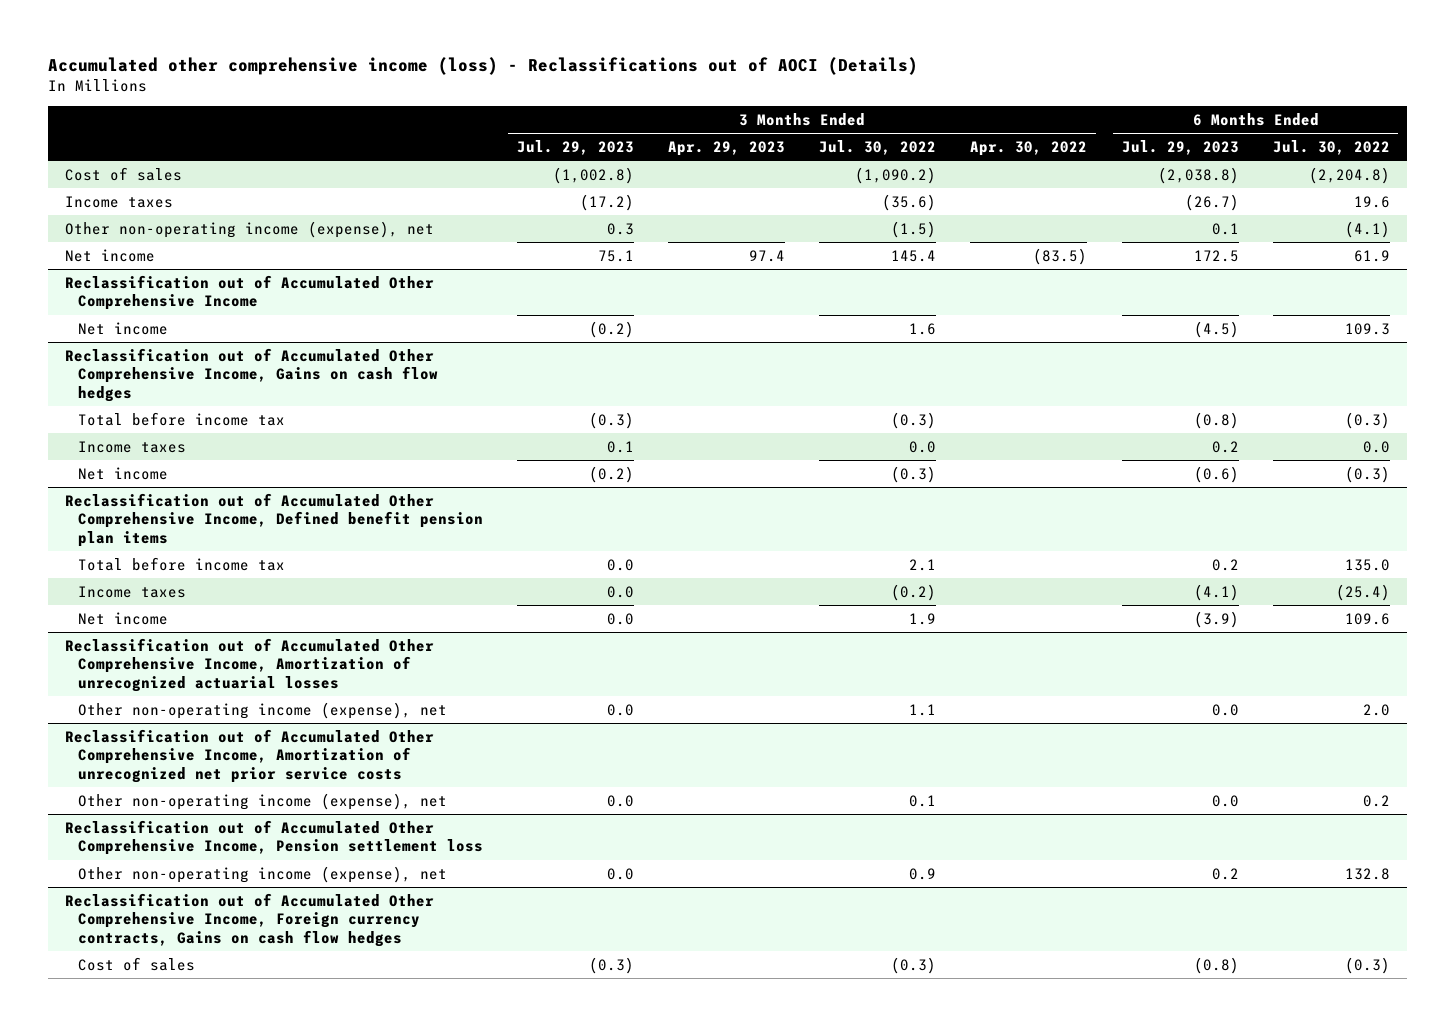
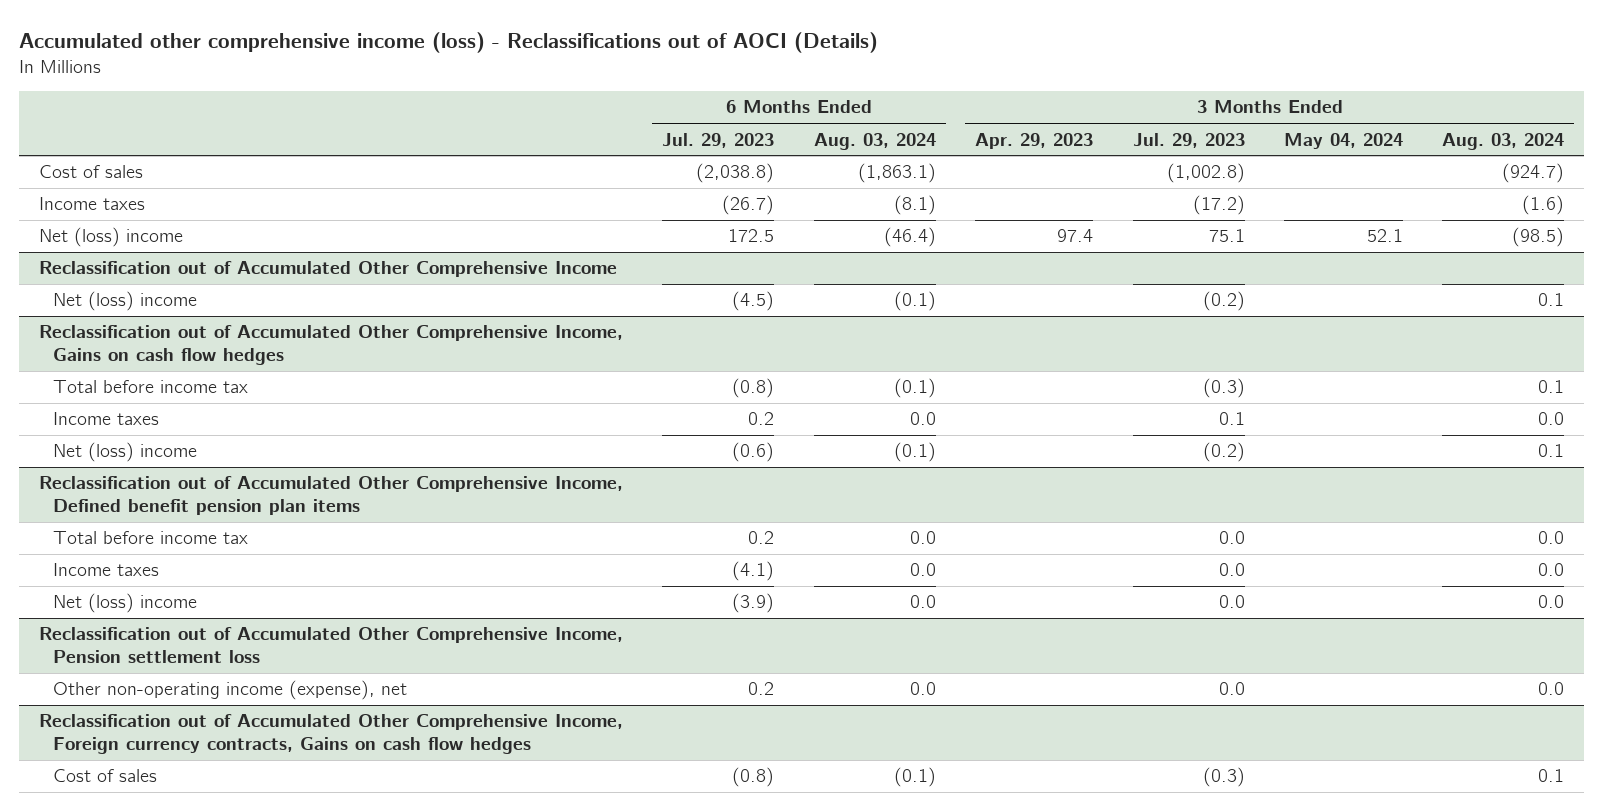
- | 3 Months Ended Jul. 29, 2023 | 3 Months Ended Apr. 29, 2023 | 3 Months Ended Jul. 30, 2022 | 3 Months Ended Apr. 30, 2022 | 6 Months Ended Jul. 29, 2023 | 6 Months Ended Jul. 30, 2022
+ | 6 Months Ended Jul. 29, 2023 | 6 Months Ended Aug. 03, 2024 | 3 Months Ended Apr. 29, 2023 | 3 Months Ended Jul. 29, 2023 | 3 Months Ended May 04, 2024 | 3 Months Ended Aug. 03, 2024
- Other non-operating income (expense), net | 0.3 | | (1.5) | | 0.1 | (4.1)
- Net income | 75.1 | 97.4 | 145.4 | (83.5) | 172.5 | 61.9
+ Net (loss) income | 172.5 | (46.4) | 97.4 | 75.1 | 52.1 | (98.5)
@ Reclassification out of Accumulated Other Comprehensive Income
- Net income | (0.2) | | 1.6 | | (4.5) | 109.3
+ Net (loss) income | (4.5) | (0.1) | | (0.2) | | 0.1
@ Reclassification out of Accumulated Other Comprehensive Income, Gains on cash flow hedges
- Net income | (0.2) | | (0.3) | | (0.6) | (0.3)
+ Net (loss) income | (0.6) | (0.1) | | (0.2) | | 0.1
@ Reclassification out of Accumulated Other Comprehensive Income, Defined benefit pension plan items
- Net income | 0.0 | | 1.9 | | (3.9) | 109.6
- Reclassification out of Accumulated Other Comprehensive Income, Amortization of unrecognized actuarial losses
- Other non-operating income (expense), net | 0.0 | | 1.1 | | 0.0 | 2.0
- Reclassification out of Accumulated Other Comprehensive Income, Amortization of unrecognized net prior service costs
- Other non-operating income (expense), net | 0.0 | | 0.1 | | 0.0 | 0.2
@ Reclassification out of Accumulated Other Comprehensive Income, Defined benefit pension plan items
+ Net (loss) income | (3.9) | 0.0 | | 0.0 | | 0.0

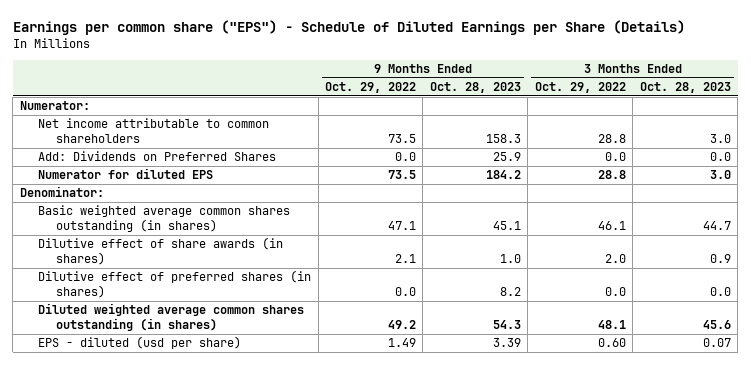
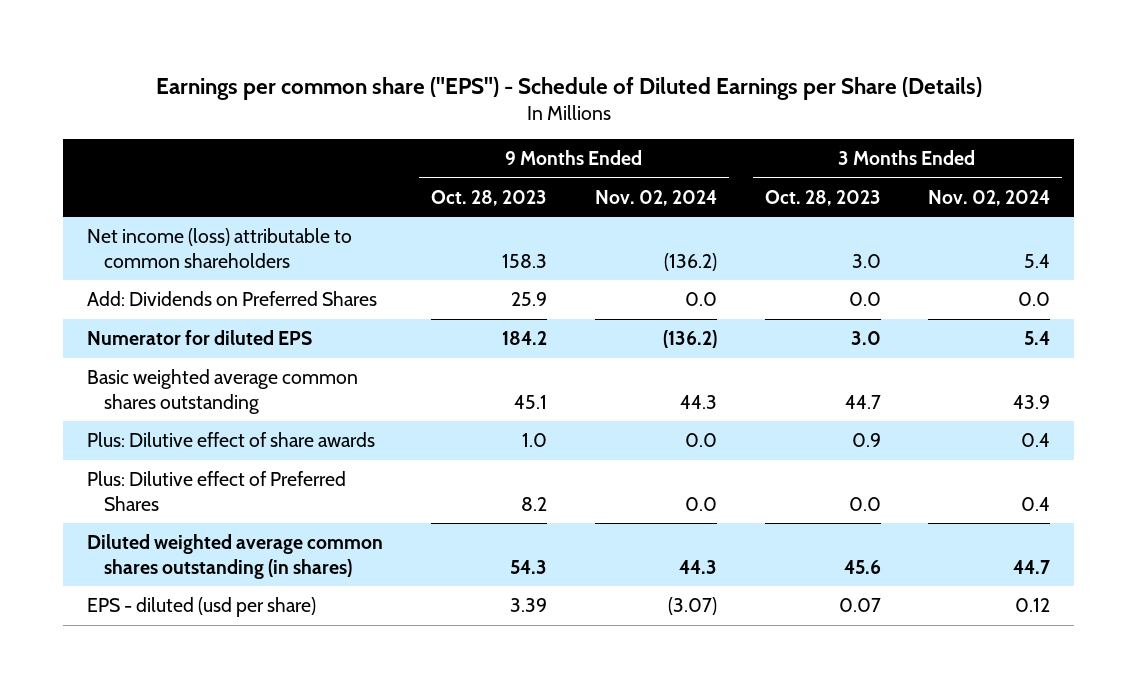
- | 9 Months Ended Oct. 29, 2022 | 9 Months Ended Oct. 28, 2023 | 3 Months Ended Oct. 29, 2022 | 3 Months Ended Oct. 28, 2023
+ | 9 Months Ended Oct. 28, 2023 | 9 Months Ended Nov. 02, 2024 | 3 Months Ended Oct. 28, 2023 | 3 Months Ended Nov. 02, 2024
- Numerator:
- Net income attributable to common shareholders | 73.5 | 158.3 | 28.8 | 3.0
+ Net income (loss) attributable to common shareholders | 158.3 | (136.2) | 3.0 | 5.4
- Denominator:
- Basic weighted average common shares outstanding (in shares) | 47.1 | 45.1 | 46.1 | 44.7
- Dilutive effect of share awards (in shares) | 2.1 | 1.0 | 2.0 | 0.9
- Dilutive effect of preferred shares (in shares) | 0.0 | 8.2 | 0.0 | 0.0
+ Basic weighted average common shares outstanding | 45.1 | 44.3 | 44.7 | 43.9
+ Plus: Dilutive effect of share awards | 1.0 | 0.0 | 0.9 | 0.4
+ Plus: Dilutive effect of Preferred Shares | 8.2 | 0.0 | 0.0 | 0.4

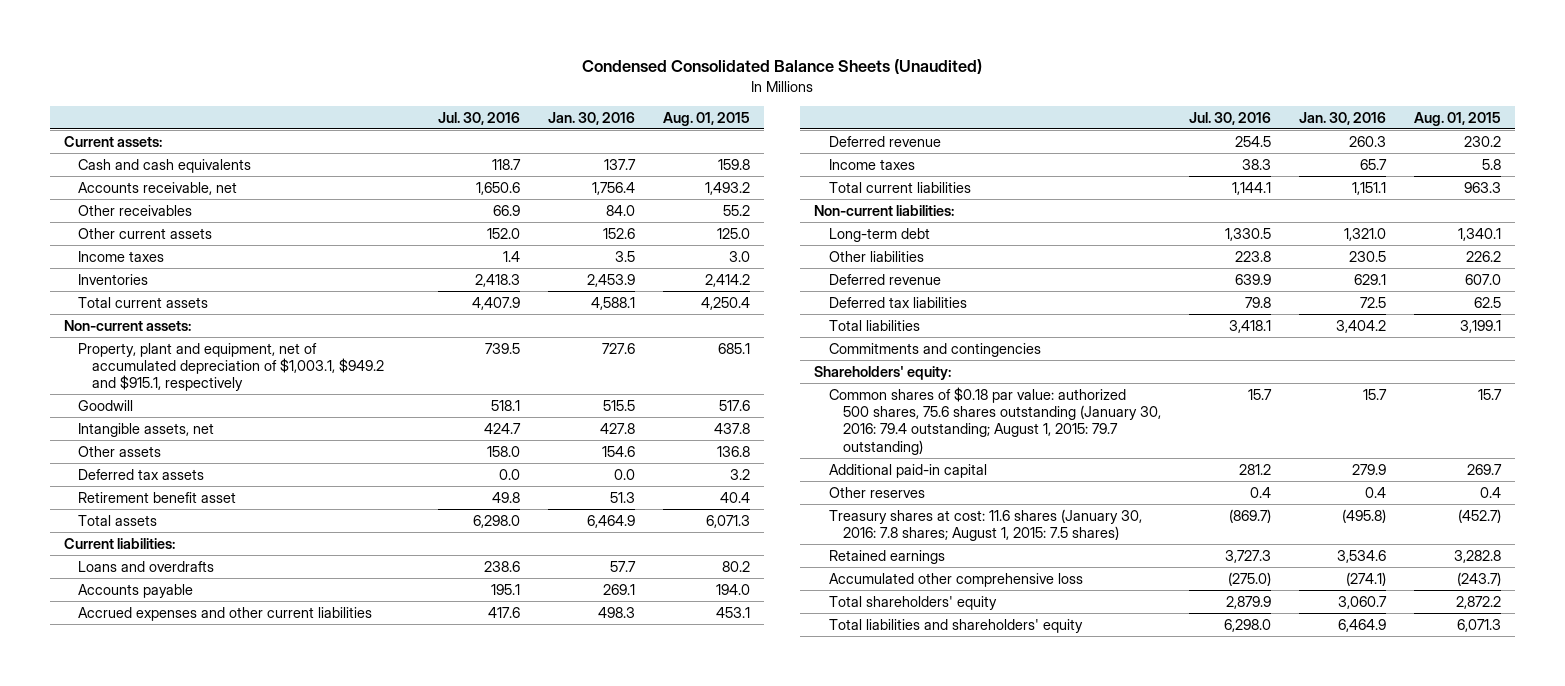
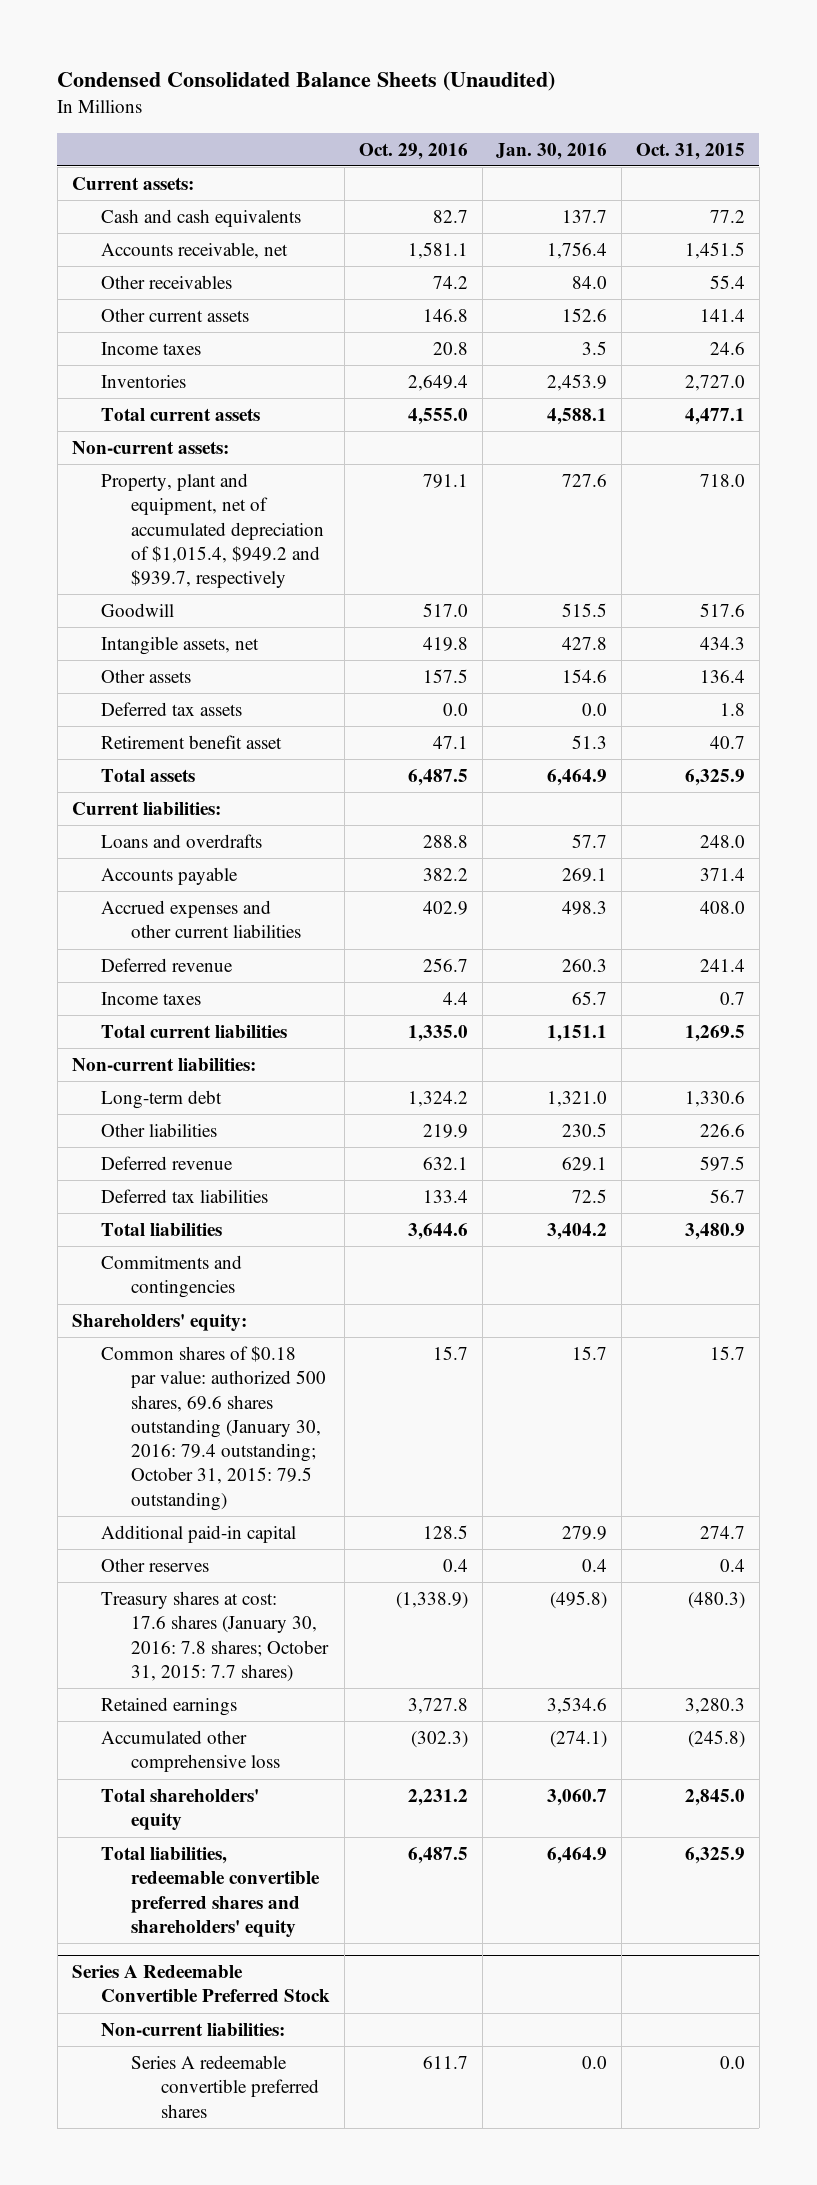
- | Jul. 30, 2016 | Jan. 30, 2016 | Aug. 01, 2015
+ | Oct. 29, 2016 | Jan. 30, 2016 | Oct. 31, 2015
- Property, plant and equipment, net of accumulated depreciation of $1,003.1, $949.2 and $915.1, respectively | 739.5 | 727.6 | 685.1
+ Property, plant and equipment, net of accumulated depreciation of $1,015.4, $949.2 and $939.7, respectively | 791.1 | 727.6 | 718.0
- Common shares of $0.18 par value: authorized 500 shares, 75.6 shares outstanding (January 30, 2016: 79.4 outstanding; August 1, 2015: 79.7 outstanding) | 15.7 | 15.7 | 15.7
+ Common shares of $0.18 par value: authorized 500 shares, 69.6 shares outstanding (January 30, 2016: 79.4 outstanding; October 31, 2015: 79.5 outstanding) | 15.7 | 15.7 | 15.7
- Treasury shares at cost: 11.6 shares (January 30, 2016: 7.8 shares; August 1, 2015: 7.5 shares) | (869.7) | (495.8) | (452.7)
+ Treasury shares at cost: 17.6 shares (January 30, 2016: 7.8 shares; October 31, 2015: 7.7 shares) | (1,338.9) | (495.8) | (480.3)
- Total liabilities and shareholders' equity | 6,298.0 | 6,464.9 | 6,071.3
+ Total liabilities, redeemable convertible preferred shares and shareholders' equity | 6,487.5 | 6,464.9 | 6,325.9
+ Series A Redeemable Convertible Preferred Stock
+ Non-current liabilities:
+ Series A redeemable convertible preferred shares | 611.7 | 0.0 | 0.0

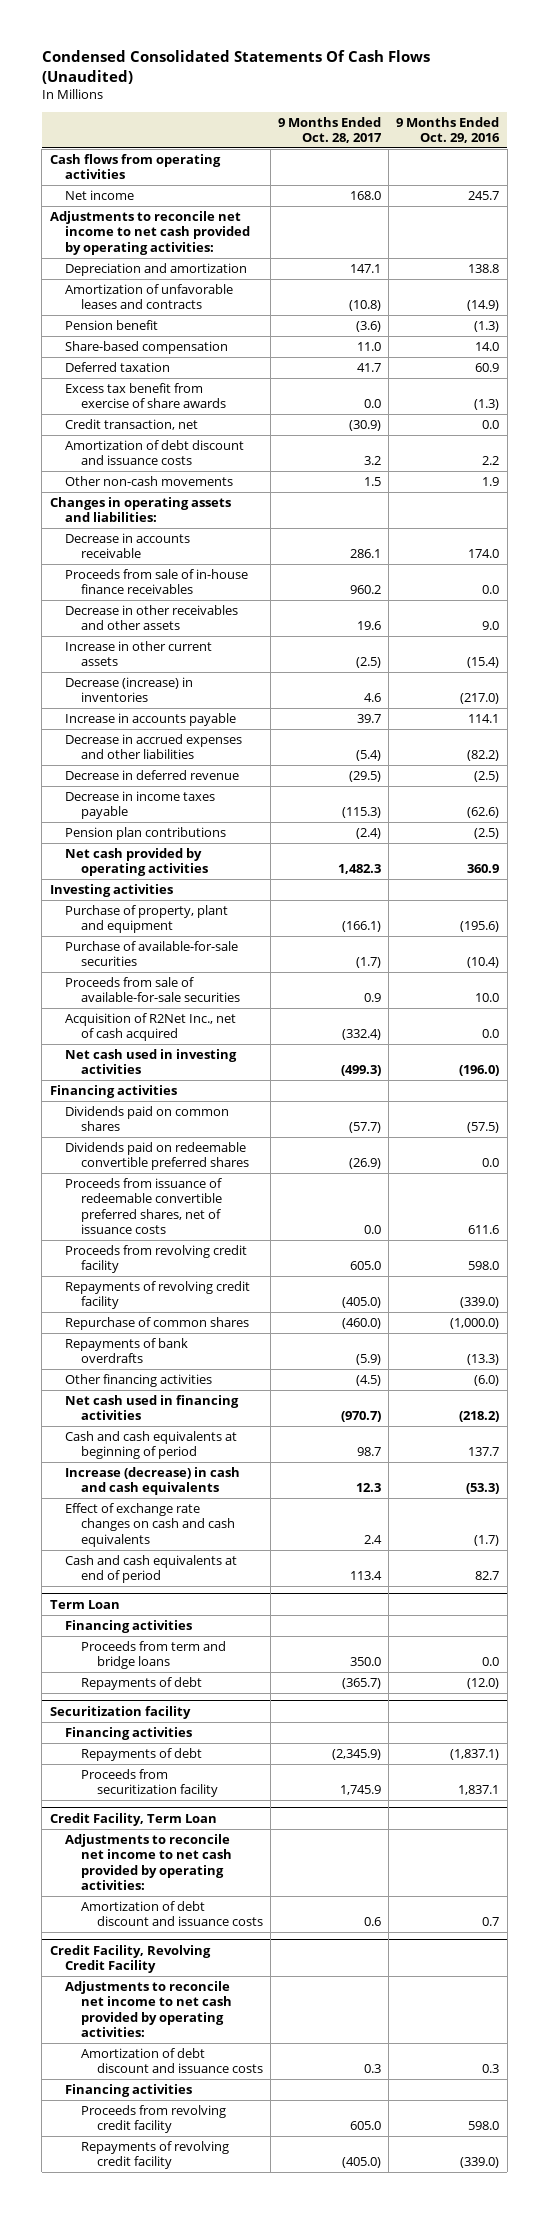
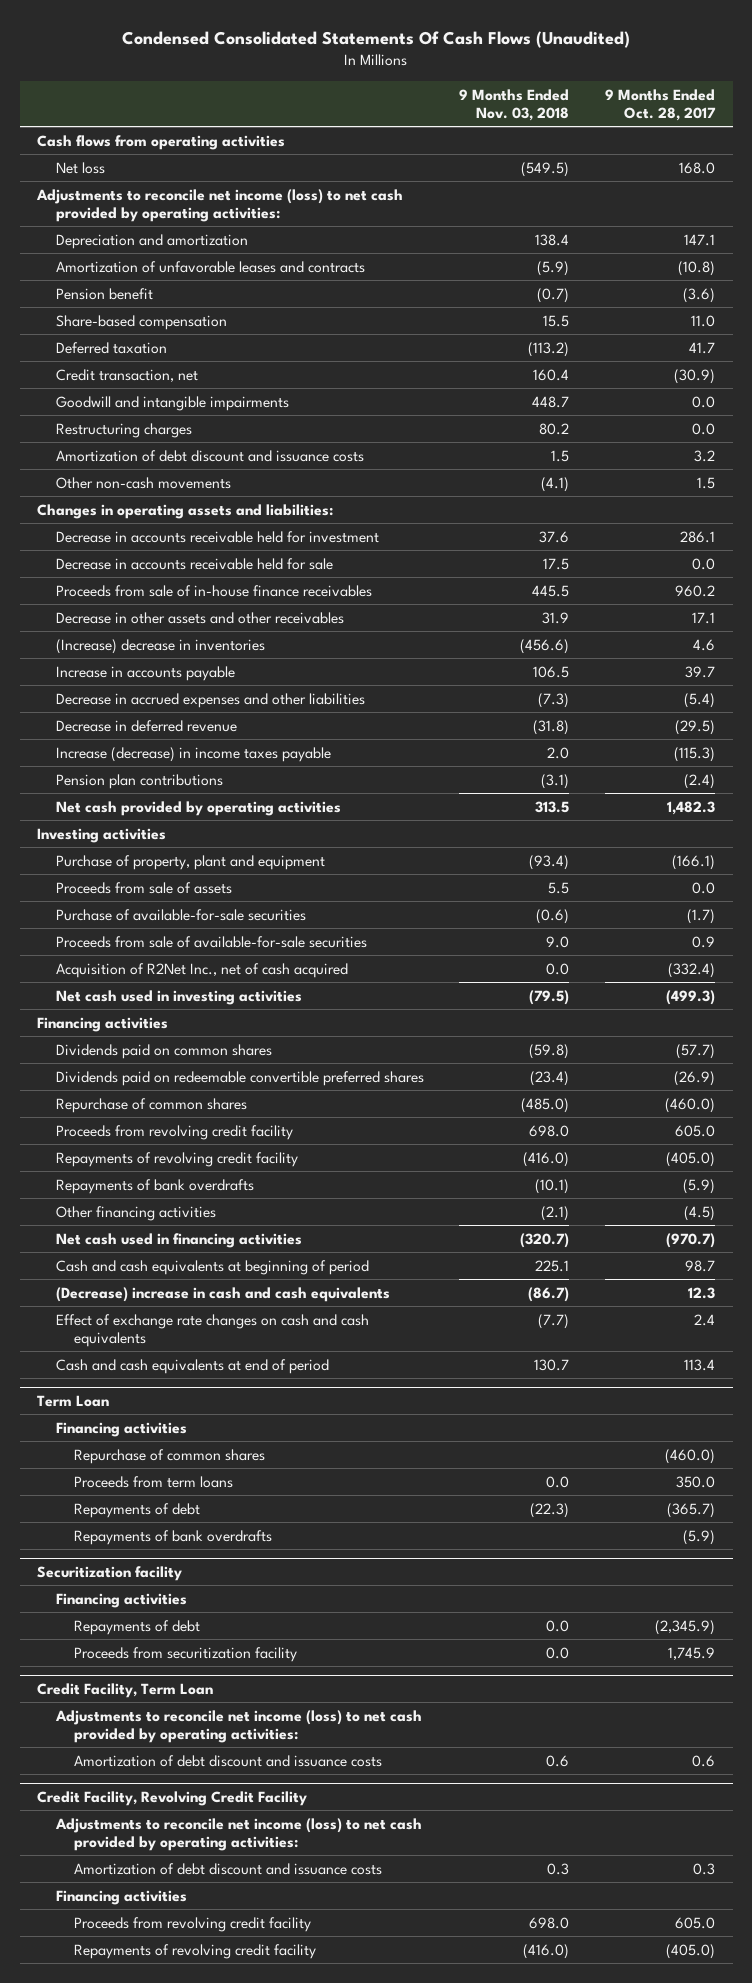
- | 9 Months Ended Oct. 28, 2017 | 9 Months Ended Oct. 29, 2016
+ | 9 Months Ended Nov. 03, 2018 | 9 Months Ended Oct. 28, 2017
- Net income | 168.0 | 245.7
- Adjustments to reconcile net income to net cash provided by operating activities:
+ Net loss | (549.5) | 168.0
+ Adjustments to reconcile net income (loss) to net cash provided by operating activities:
- Excess tax benefit from exercise of share awards | 0.0 | (1.3)
+ Goodwill and intangible impairments | 448.7 | 0.0
+ Restructuring charges | 80.2 | 0.0
- Decrease in accounts receivable | 286.1 | 174.0
+ Decrease in accounts receivable held for investment | 37.6 | 286.1
+ Decrease in accounts receivable held for sale | 17.5 | 0.0
- Decrease in other receivables and other assets | 19.6 | 9.0
- Increase in other current assets | (2.5) | (15.4)
- Decrease (increase) in inventories | 4.6 | (217.0)
+ Decrease in other assets and other receivables | 31.9 | 17.1
+ (Increase) decrease in inventories | (456.6) | 4.6
- Decrease in income taxes payable | (115.3) | (62.6)
+ Increase (decrease) in income taxes payable | 2.0 | (115.3)
+ Proceeds from sale of assets | 5.5 | 0.0
- Proceeds from issuance of redeemable convertible preferred shares, net of issuance costs | 0.0 | 611.6
moved up: Repurchase of common shares | (485.0) | (460.0)
- Increase (decrease) in cash and cash equivalents | 12.3 | (53.3)
+ (Decrease) increase in cash and cash equivalents | (86.7) | 12.3
@ Term Loan
- Proceeds from term and bridge loans | 350.0 | 0.0
+ Repurchase of common shares | | (460.0)
+ Proceeds from term loans | 0.0 | 350.0
+ Repayments of bank overdrafts | | (5.9)
@ Credit Facility, Term Loan
- Adjustments to reconcile net income to net cash provided by operating activities:
+ Adjustments to reconcile net income (loss) to net cash provided by operating activities:
@ Credit Facility, Revolving Credit Facility
- Adjustments to reconcile net income to net cash provided by operating activities:
+ Adjustments to reconcile net income (loss) to net cash provided by operating activities:

